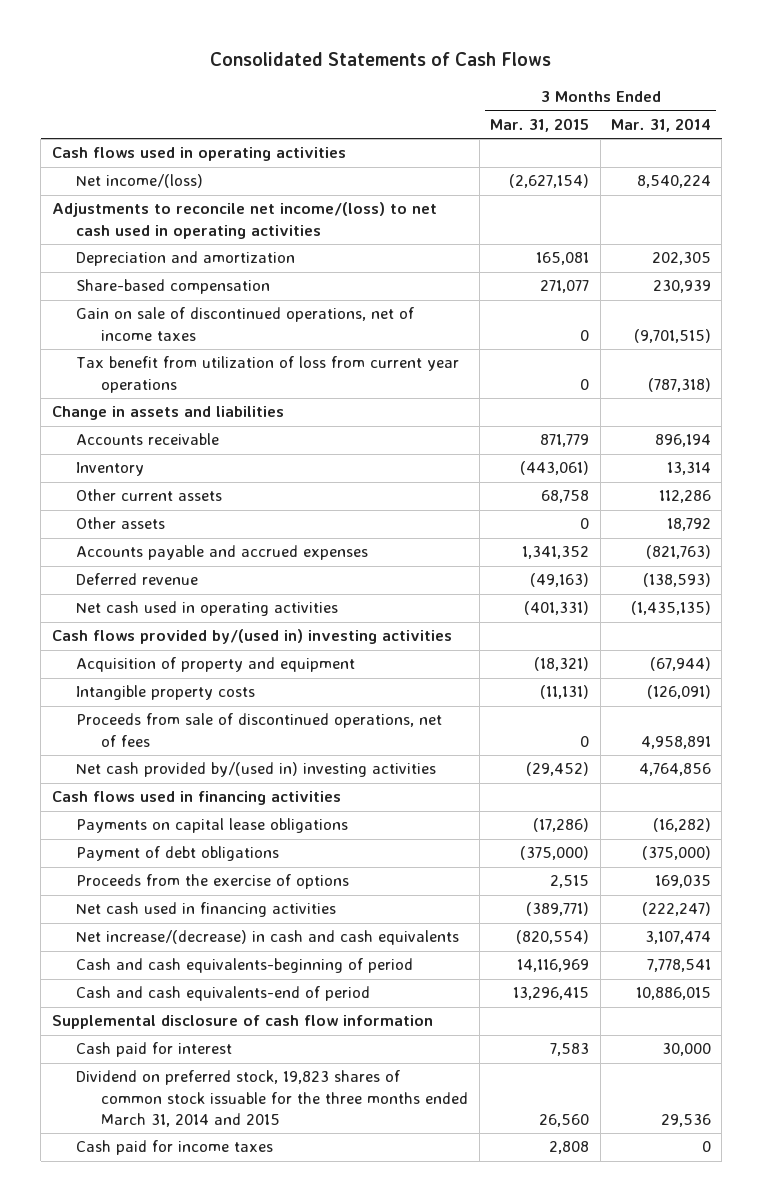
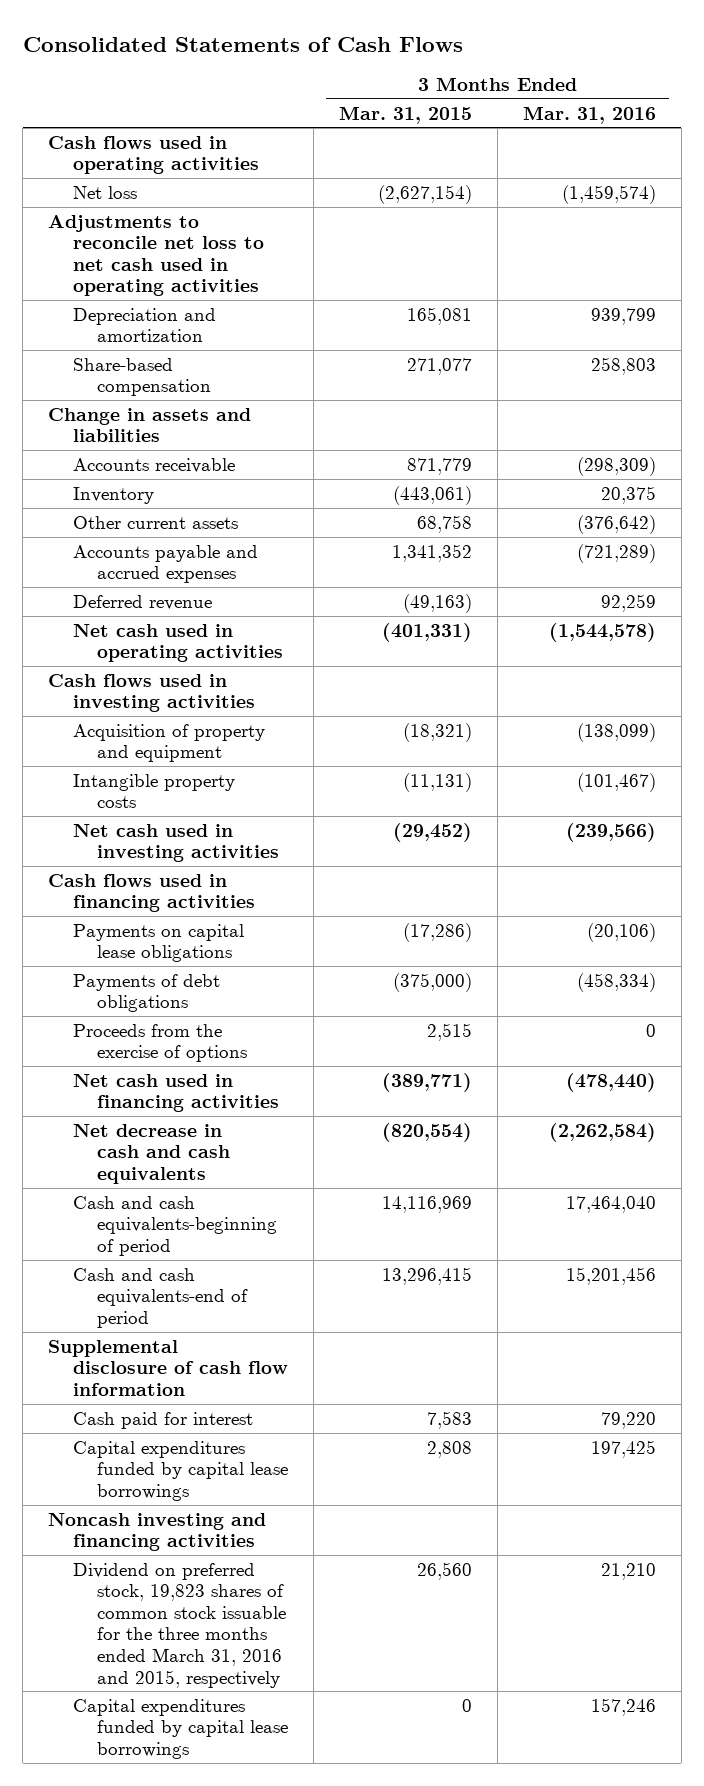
- | 3 Months Ended Mar. 31, 2015 | 3 Months Ended Mar. 31, 2014
+ | 3 Months Ended Mar. 31, 2015 | 3 Months Ended Mar. 31, 2016
- Net income/(loss) | (2,627,154) | 8,540,224
- Adjustments to reconcile net income/(loss) to net cash used in operating activities
+ Net loss | (2,627,154) | (1,459,574)
+ Adjustments to reconcile net loss to net cash used in operating activities
- Gain on sale of discontinued operations, net of income taxes | 0 | (9,701,515)
- Tax benefit from utilization of loss from current year operations | 0 | (787,318)
- Other assets | 0 | 18,792
- Cash flows provided by/(used in) investing activities
+ Cash flows used in investing activities
- Proceeds from sale of discontinued operations, net of fees | 0 | 4,958,891
- Net cash provided by/(used in) investing activities | (29,452) | 4,764,856
+ Net cash used in investing activities | (29,452) | (239,566)
- Payment of debt obligations | (375,000) | (375,000)
+ Payments of debt obligations | (375,000) | (458,334)
- Net increase/(decrease) in cash and cash equivalents | (820,554) | 3,107,474
+ Net decrease in cash and cash equivalents | (820,554) | (2,262,584)
- Dividend on preferred stock, 19,823 shares of common stock issuable for the three months ended March 31, 2014 and 2015 | 26,560 | 29,536
- Cash paid for income taxes | 2,808 | 0
+ Capital expenditures funded by capital lease borrowings | 2,808 | 197,425
+ Noncash investing and financing activities
+ Dividend on preferred stock, 19,823 shares of common stock issuable for the three months ended March 31, 2016 and 2015, respectively | 26,560 | 21,210
+ Capital expenditures funded by capital lease borrowings | 0 | 157,246

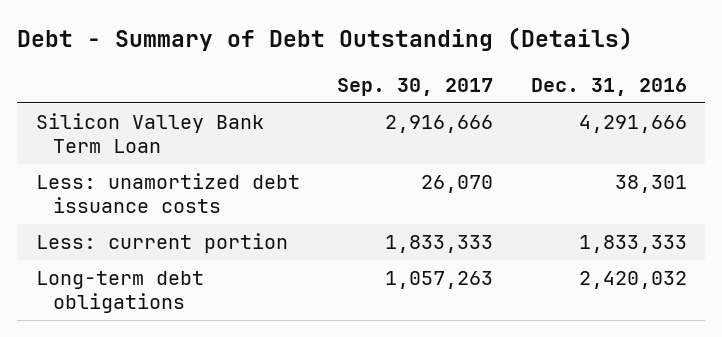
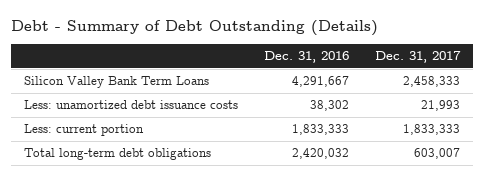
- | Sep. 30, 2017 | Dec. 31, 2016
+ | Dec. 31, 2016 | Dec. 31, 2017
- Silicon Valley Bank Term Loan | 2,916,666 | 4,291,666
- Less: unamortized debt issuance costs | 26,070 | 38,301
+ Silicon Valley Bank Term Loans | 4,291,667 | 2,458,333
+ Less: unamortized debt issuance costs | 38,302 | 21,993
- Long-term debt obligations | 1,057,263 | 2,420,032
+ Total long-term debt obligations | 2,420,032 | 603,007

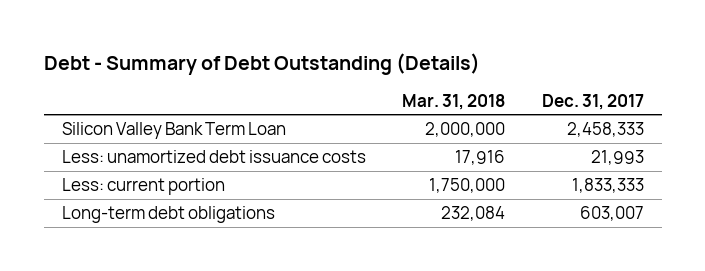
- | Dec. 31, 2016 | Dec. 31, 2017
+ | Mar. 31, 2018 | Dec. 31, 2017
- Silicon Valley Bank Term Loans | 4,291,667 | 2,458,333
+ Silicon Valley Bank Term Loan | 2,000,000 | 2,458,333
- Total long-term debt obligations | 2,420,032 | 603,007
+ Long-term debt obligations | 232,084 | 603,007

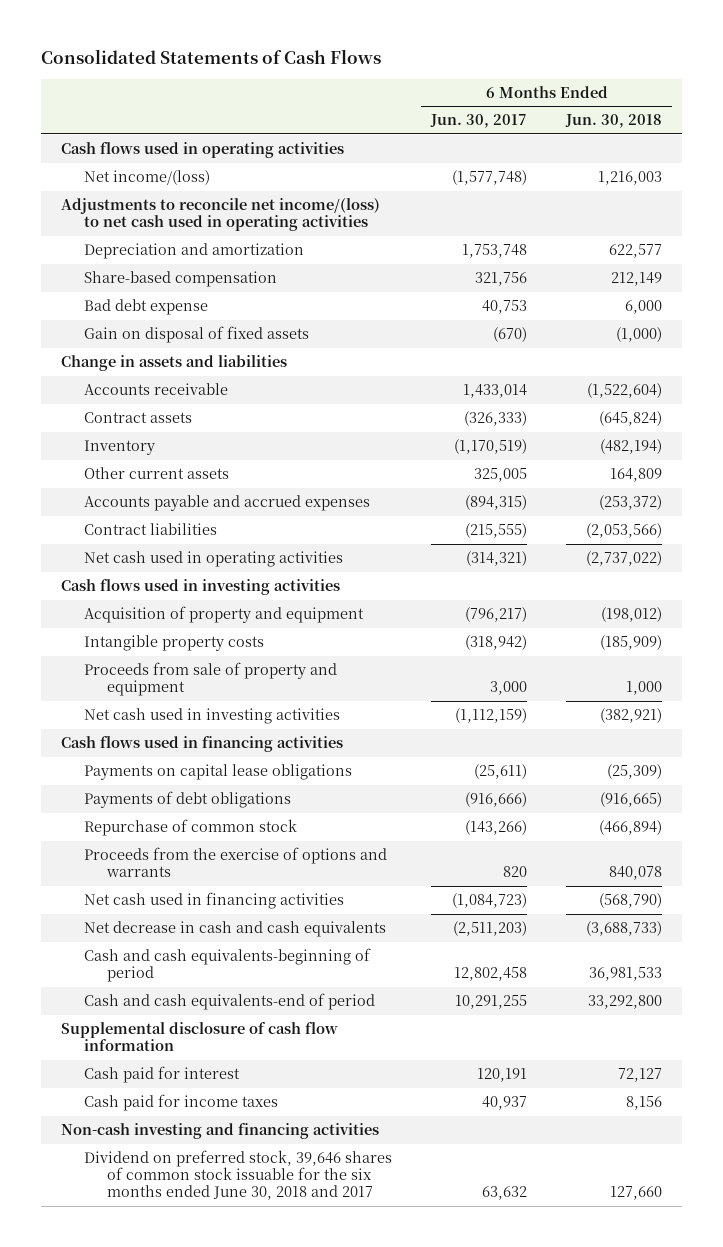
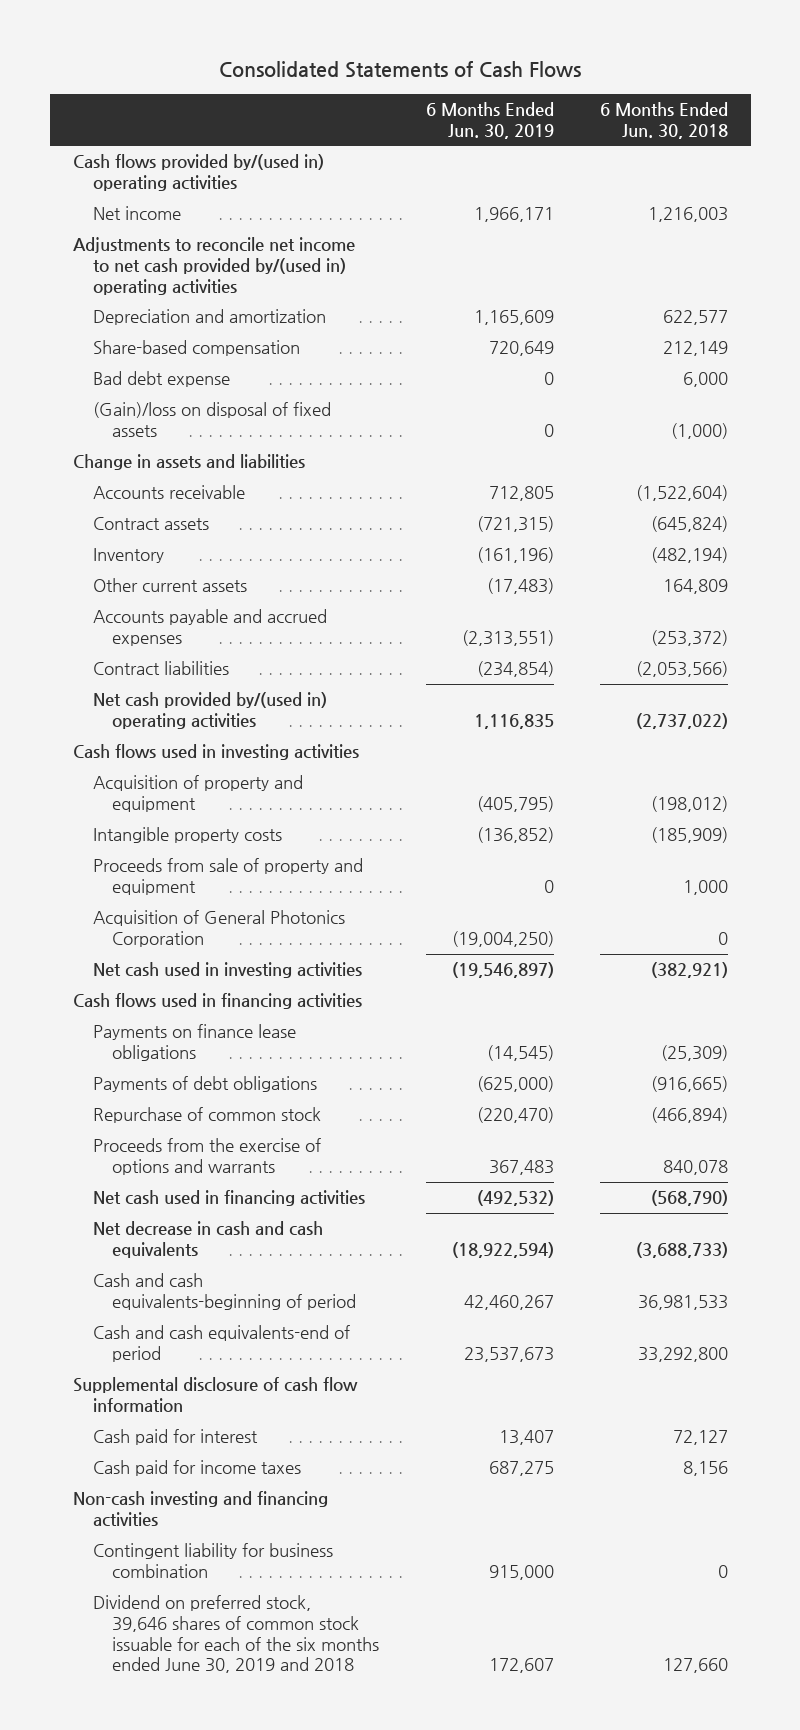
- | 6 Months Ended Jun. 30, 2017 | 6 Months Ended Jun. 30, 2018
+ | 6 Months Ended Jun. 30, 2019 | 6 Months Ended Jun. 30, 2018
- Cash flows used in operating activities
- Net income/(loss) | (1,577,748) | 1,216,003
- Adjustments to reconcile net income/(loss) to net cash used in operating activities
+ Cash flows provided by/(used in) operating activities
+ Net income | 1,966,171 | 1,216,003
+ Adjustments to reconcile net income to net cash provided by/(used in) operating activities
- Gain on disposal of fixed assets | (670) | (1,000)
+ (Gain)/loss on disposal of fixed assets | 0 | (1,000)
- Net cash used in operating activities | (314,321) | (2,737,022)
+ Net cash provided by/(used in) operating activities | 1,116,835 | (2,737,022)
+ Acquisition of General Photonics Corporation | (19,004,250) | 0
- Payments on capital lease obligations | (25,611) | (25,309)
+ Payments on finance lease obligations | (14,545) | (25,309)
- Dividend on preferred stock, 39,646 shares of common stock issuable for the six months ended June 30, 2018 and 2017 | 63,632 | 127,660
+ Contingent liability for business combination | 915,000 | 0
+ Dividend on preferred stock, 39,646 shares of common stock issuable for each of the six months ended June 30, 2019 and 2018 | 172,607 | 127,660

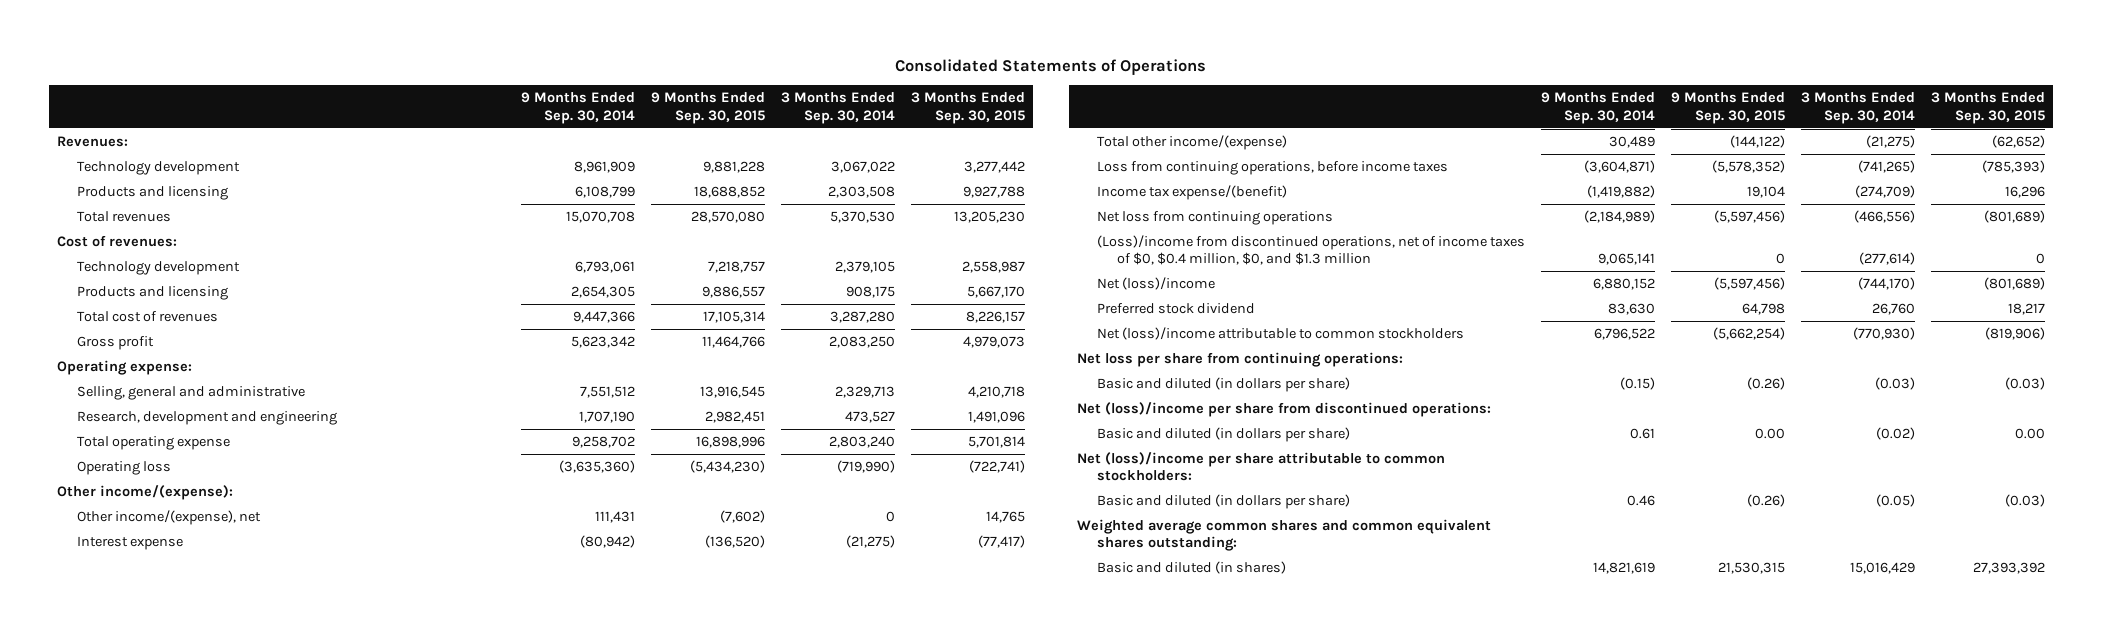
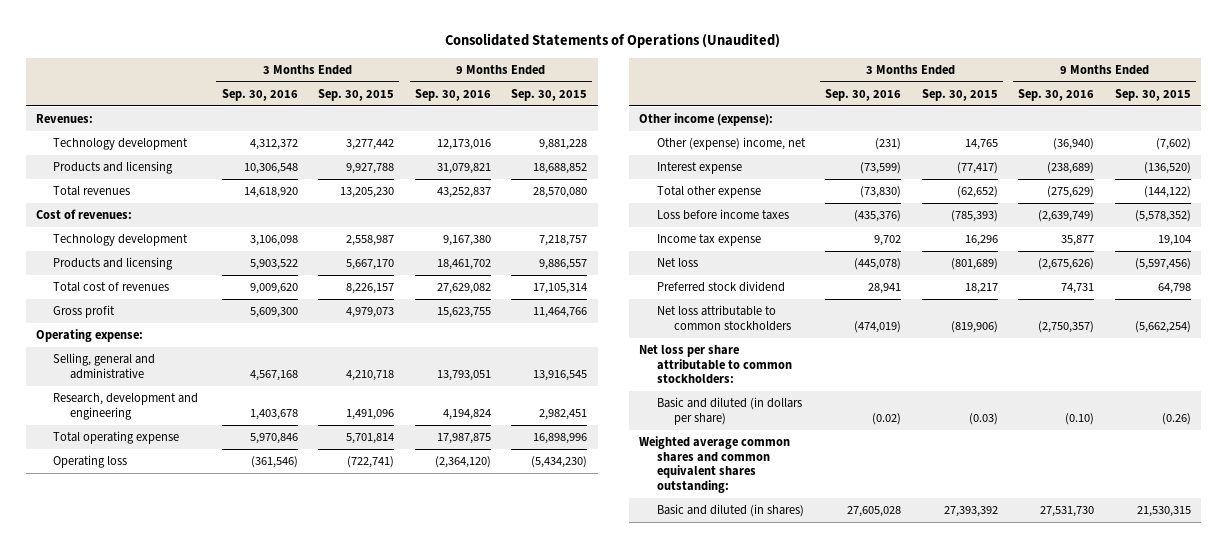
- Consolidated Statements of Operations
+ Consolidated Statements of Operations (Unaudited)
- | 9 Months Ended Sep. 30, 2014 | 9 Months Ended Sep. 30, 2015 | 3 Months Ended Sep. 30, 2014 | 3 Months Ended Sep. 30, 2015
+ | 3 Months Ended Sep. 30, 2016 | 3 Months Ended Sep. 30, 2015 | 9 Months Ended Sep. 30, 2016 | 9 Months Ended Sep. 30, 2015
- Other income/(expense):
- Other income/(expense), net | 111,431 | (7,602) | 0 | 14,765
+ Other income (expense):
+ Other (expense) income, net | (231) | 14,765 | (36,940) | (7,602)
- Total other income/(expense) | 30,489 | (144,122) | (21,275) | (62,652)
- Loss from continuing operations, before income taxes | (3,604,871) | (5,578,352) | (741,265) | (785,393)
- Income tax expense/(benefit) | (1,419,882) | 19,104 | (274,709) | 16,296
- Net loss from continuing operations | (2,184,989) | (5,597,456) | (466,556) | (801,689)
- (Loss)/income from discontinued operations, net of income taxes of $0, $0.4 million, $0, and $1.3 million | 9,065,141 | 0 | (277,614) | 0
- Net (loss)/income | 6,880,152 | (5,597,456) | (744,170) | (801,689)
+ Total other expense | (73,830) | (62,652) | (275,629) | (144,122)
+ Loss before income taxes | (435,376) | (785,393) | (2,639,749) | (5,578,352)
+ Income tax expense | 9,702 | 16,296 | 35,877 | 19,104
+ Net loss | (445,078) | (801,689) | (2,675,626) | (5,597,456)
- Net (loss)/income attributable to common stockholders | 6,796,522 | (5,662,254) | (770,930) | (819,906)
- Net loss per share from continuing operations:
- Basic and diluted (in dollars per share) | (0.15) | (0.26) | (0.03) | (0.03)
- Net (loss)/income per share from discontinued operations:
- Basic and diluted (in dollars per share) | 0.61 | 0.00 | (0.02) | 0.00
- Net (loss)/income per share attributable to common stockholders:
+ Net loss attributable to common stockholders | (474,019) | (819,906) | (2,750,357) | (5,662,254)
+ Net loss per share attributable to common stockholders:

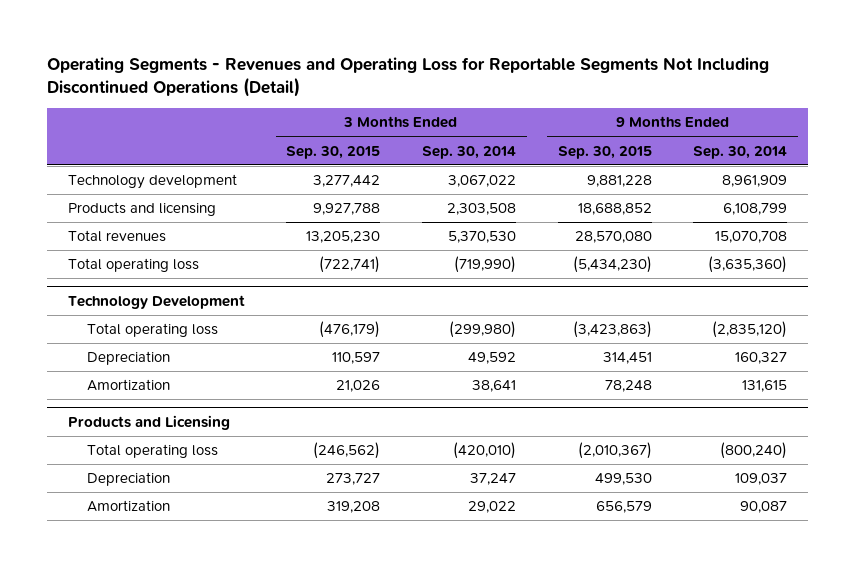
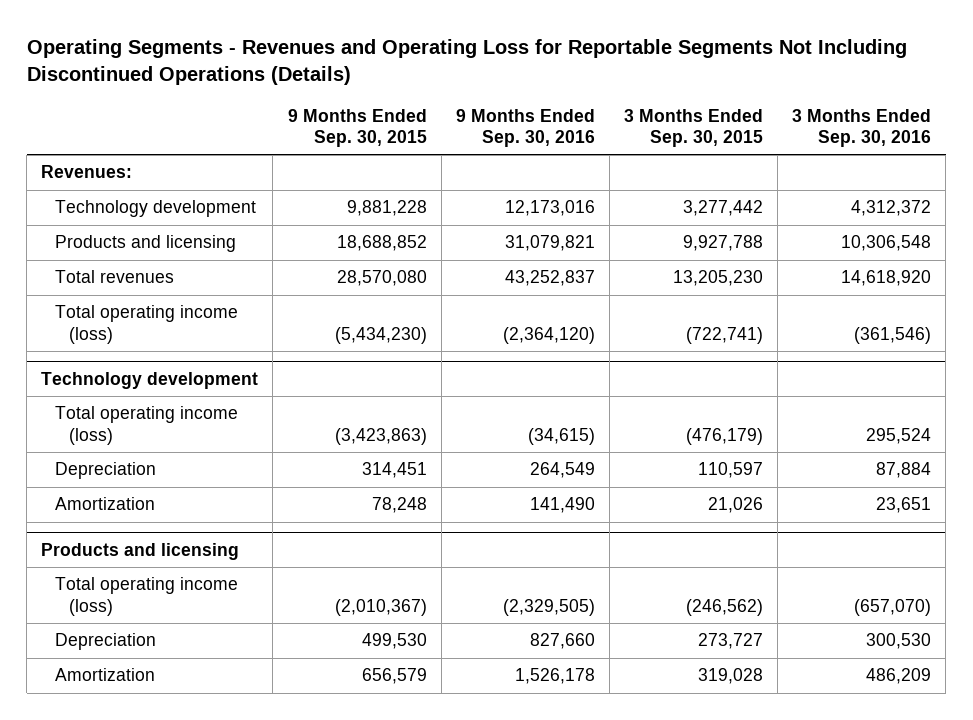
- Operating Segments - Revenues and Operating Loss for Reportable Segments Not Including Discontinued Operations (Detail)
+ Operating Segments - Revenues and Operating Loss for Reportable Segments Not Including Discontinued Operations (Details)
- | 3 Months Ended Sep. 30, 2015 | 3 Months Ended Sep. 30, 2014 | 9 Months Ended Sep. 30, 2015 | 9 Months Ended Sep. 30, 2014
+ | 9 Months Ended Sep. 30, 2015 | 9 Months Ended Sep. 30, 2016 | 3 Months Ended Sep. 30, 2015 | 3 Months Ended Sep. 30, 2016
+ Revenues:
- Total operating loss | (722,741) | (719,990) | (5,434,230) | (3,635,360)
- Technology Development
- Total operating loss | (476,179) | (299,980) | (3,423,863) | (2,835,120)
+ Total operating income (loss) | (5,434,230) | (2,364,120) | (722,741) | (361,546)
+ Technology development
+ Total operating income (loss) | (3,423,863) | (34,615) | (476,179) | 295,524
- Products and Licensing
- Total operating loss | (246,562) | (420,010) | (2,010,367) | (800,240)
+ Products and licensing
+ Total operating income (loss) | (2,010,367) | (2,329,505) | (246,562) | (657,070)
- Amortization | 319,208 | 29,022 | 656,579 | 90,087
+ Amortization | 656,579 | 1,526,178 | 319,028 | 486,209

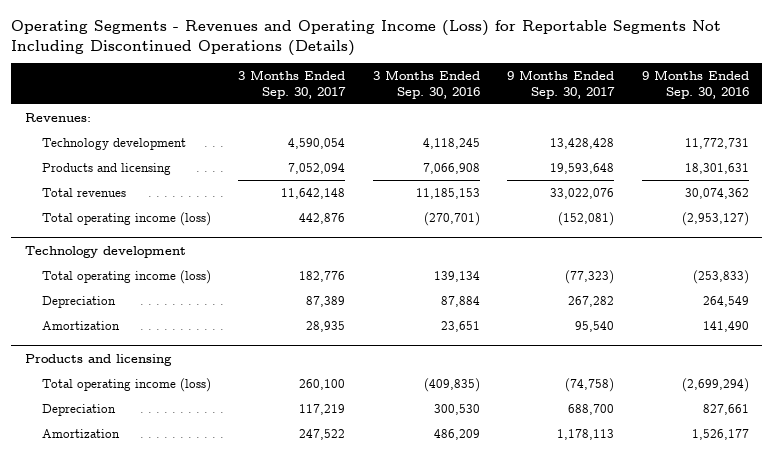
- Operating Segments - Revenues and Operating Loss for Reportable Segments Not Including Discontinued Operations (Details)
+ Operating Segments - Revenues and Operating Income (Loss) for Reportable Segments Not Including Discontinued Operations (Details)
- | 9 Months Ended Sep. 30, 2015 | 9 Months Ended Sep. 30, 2016 | 3 Months Ended Sep. 30, 2015 | 3 Months Ended Sep. 30, 2016
+ | 3 Months Ended Sep. 30, 2017 | 3 Months Ended Sep. 30, 2016 | 9 Months Ended Sep. 30, 2017 | 9 Months Ended Sep. 30, 2016
- Technology development | 9,881,228 | 12,173,016 | 3,277,442 | 4,312,372
- Products and licensing | 18,688,852 | 31,079,821 | 9,927,788 | 10,306,548
- Total revenues | 28,570,080 | 43,252,837 | 13,205,230 | 14,618,920
- Total operating income (loss) | (5,434,230) | (2,364,120) | (722,741) | (361,546)
+ Technology development | 4,590,054 | 4,118,245 | 13,428,428 | 11,772,731
+ Products and licensing | 7,052,094 | 7,066,908 | 19,593,648 | 18,301,631
+ Total revenues | 11,642,148 | 11,185,153 | 33,022,076 | 30,074,362
+ Total operating income (loss) | 442,876 | (270,701) | (152,081) | (2,953,127)
@ Technology development
- Total operating income (loss) | (3,423,863) | (34,615) | (476,179) | 295,524
+ Total operating income (loss) | 182,776 | 139,134 | (77,323) | (253,833)
@ Products and licensing
- Total operating income (loss) | (2,010,367) | (2,329,505) | (246,562) | (657,070)
- Depreciation | 499,530 | 827,660 | 273,727 | 300,530
- Amortization | 656,579 | 1,526,178 | 319,028 | 486,209
+ Total operating income (loss) | 260,100 | (409,835) | (74,758) | (2,699,294)
+ Depreciation | 117,219 | 300,530 | 688,700 | 827,661
+ Amortization | 247,522 | 486,209 | 1,178,113 | 1,526,177

